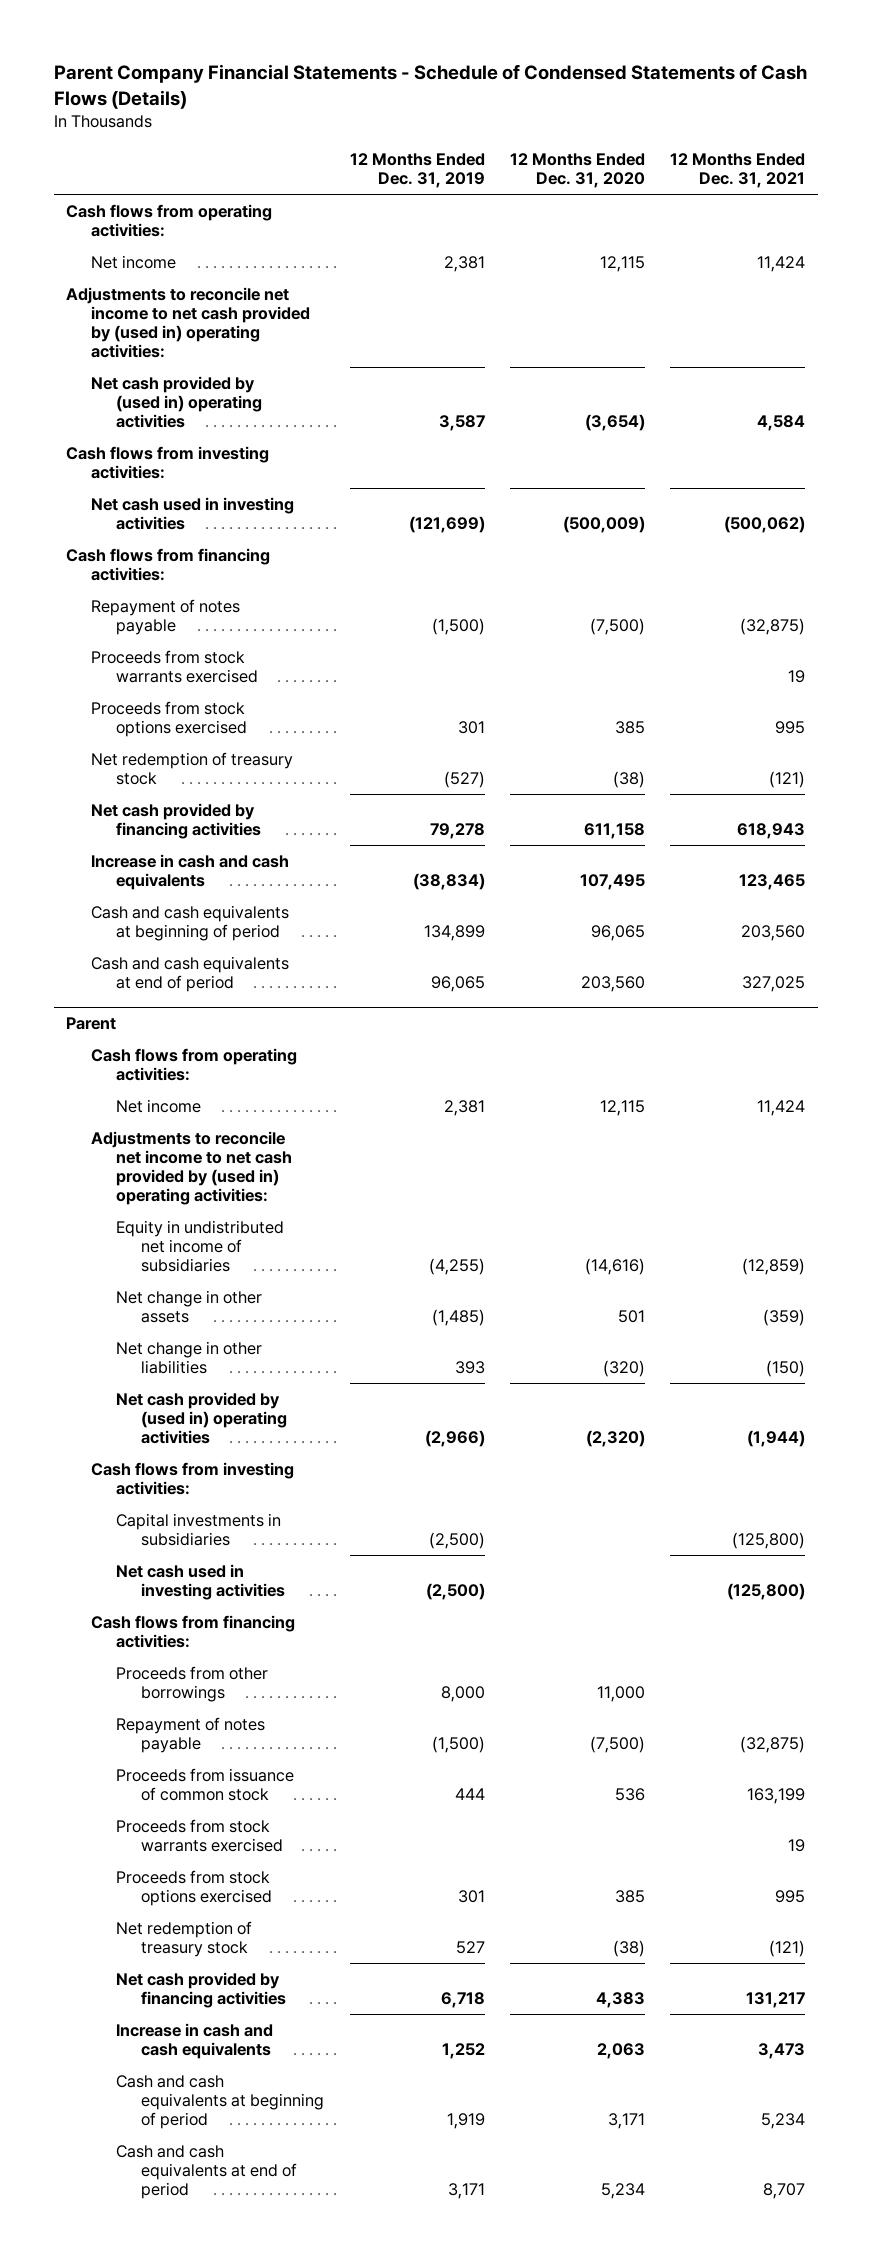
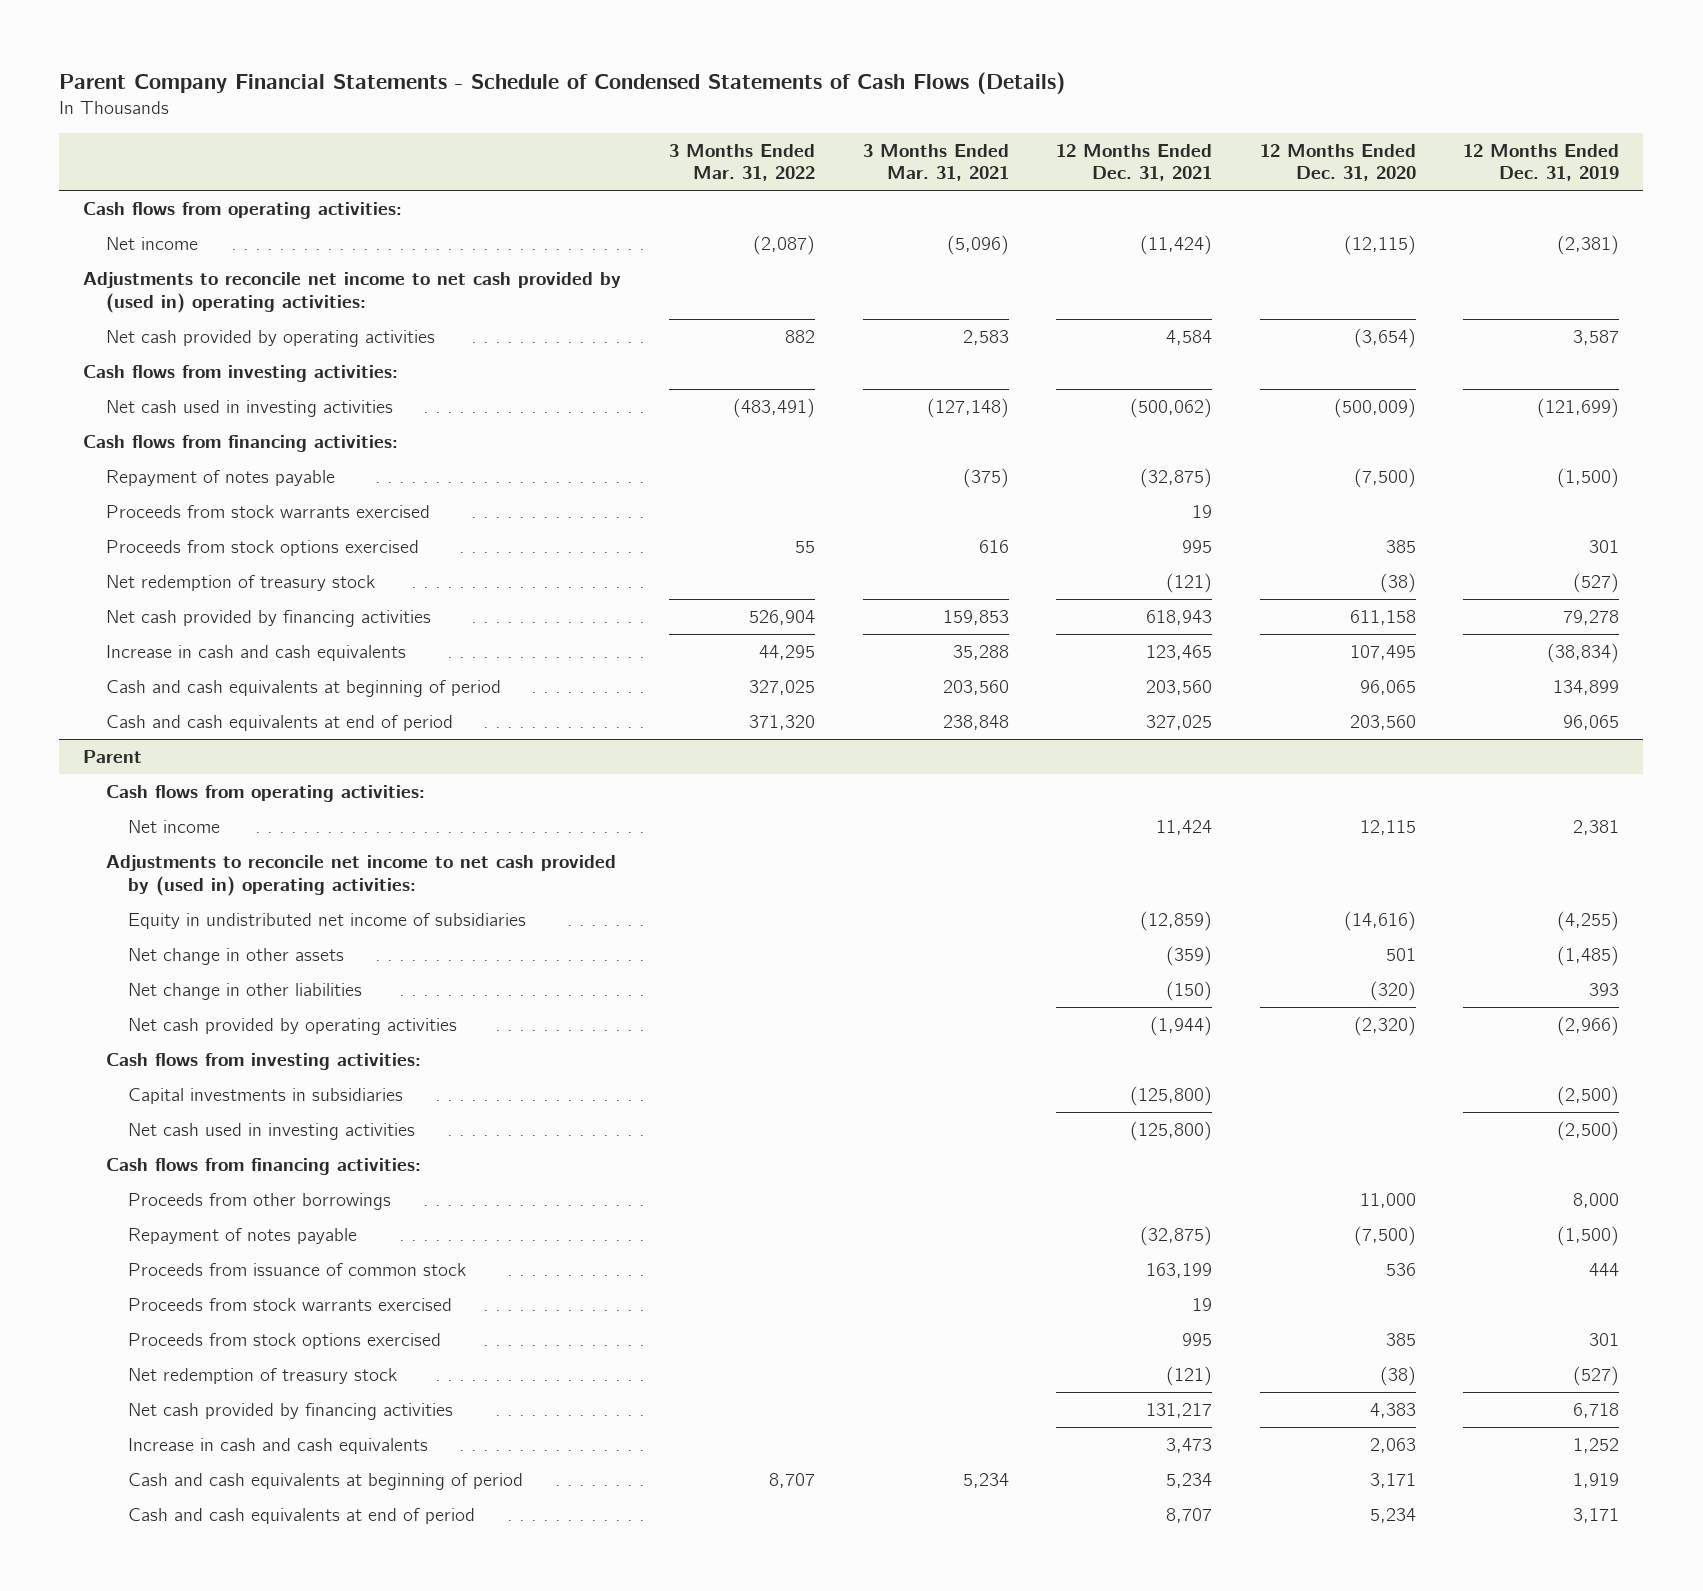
- | 12 Months Ended Dec. 31, 2019 | 12 Months Ended Dec. 31, 2020 | 12 Months Ended Dec. 31, 2021
+ | 3 Months Ended Mar. 31, 2022 | 3 Months Ended Mar. 31, 2021 | 12 Months Ended Dec. 31, 2021 | 12 Months Ended Dec. 31, 2020 | 12 Months Ended Dec. 31, 2019
- Net income | 2,381 | 12,115 | 11,424
+ Net income | (2,087) | (5,096) | (11,424) | (12,115) | (2,381)
- Net cash provided by (used in) operating activities | 3,587 | (3,654) | 4,584
+ Net cash provided by operating activities | 882 | 2,583 | 4,584 | (3,654) | 3,587
@ Parent
- Net cash provided by (used in) operating activities | (2,966) | (2,320) | (1,944)
+ Net cash provided by operating activities | | | (1,944) | (2,320) | (2,966)
- Net redemption of treasury stock | 527 | (38) | (121)
+ Net redemption of treasury stock | | | (121) | (38) | (527)

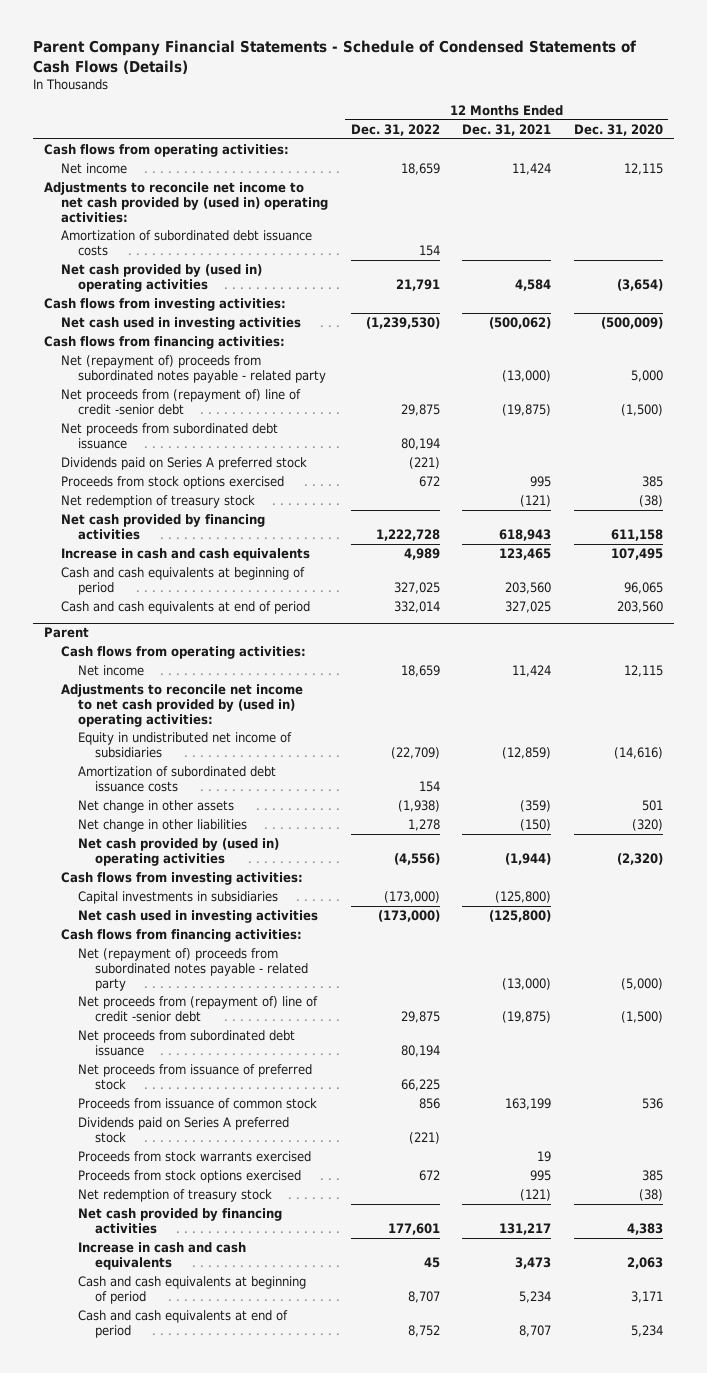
- | 3 Months Ended Mar. 31, 2022 | 3 Months Ended Mar. 31, 2021 | 12 Months Ended Dec. 31, 2021 | 12 Months Ended Dec. 31, 2020 | 12 Months Ended Dec. 31, 2019
+ | 12 Months Ended Dec. 31, 2022 | 12 Months Ended Dec. 31, 2021 | 12 Months Ended Dec. 31, 2020
- Net income | (2,087) | (5,096) | (11,424) | (12,115) | (2,381)
+ Net income | 18,659 | 11,424 | 12,115
- Net cash provided by operating activities | 882 | 2,583 | 4,584 | (3,654) | 3,587
+ Amortization of subordinated debt issuance costs | 154 | |
+ Net cash provided by (used in) operating activities | 21,791 | 4,584 | (3,654)
- Repayment of notes payable | | (375) | (32,875) | (7,500) | (1,500)
- Proceeds from stock warrants exercised | | | 19 | |
+ Net (repayment of) proceeds from subordinated notes payable - related party | | (13,000) | 5,000
+ Net proceeds from (repayment of) line of credit -senior debt | 29,875 | (19,875) | (1,500)
+ Net proceeds from subordinated debt issuance | 80,194 | |
+ Dividends paid on Series A preferred stock | (221) | |
@ Parent
+ Amortization of subordinated debt issuance costs | 154 | |
- Net cash provided by operating activities | | | (1,944) | (2,320) | (2,966)
+ Net cash provided by (used in) operating activities | (4,556) | (1,944) | (2,320)
- Proceeds from other borrowings | | | | 11,000 | 8,000
- Repayment of notes payable | | | (32,875) | (7,500) | (1,500)
+ Net (repayment of) proceeds from subordinated notes payable - related party | | (13,000) | (5,000)
+ Net proceeds from (repayment of) line of credit -senior debt | 29,875 | (19,875) | (1,500)
+ Net proceeds from subordinated debt issuance | 80,194 | |
+ Net proceeds from issuance of preferred stock | 66,225 | |
+ Dividends paid on Series A preferred stock | (221) | |

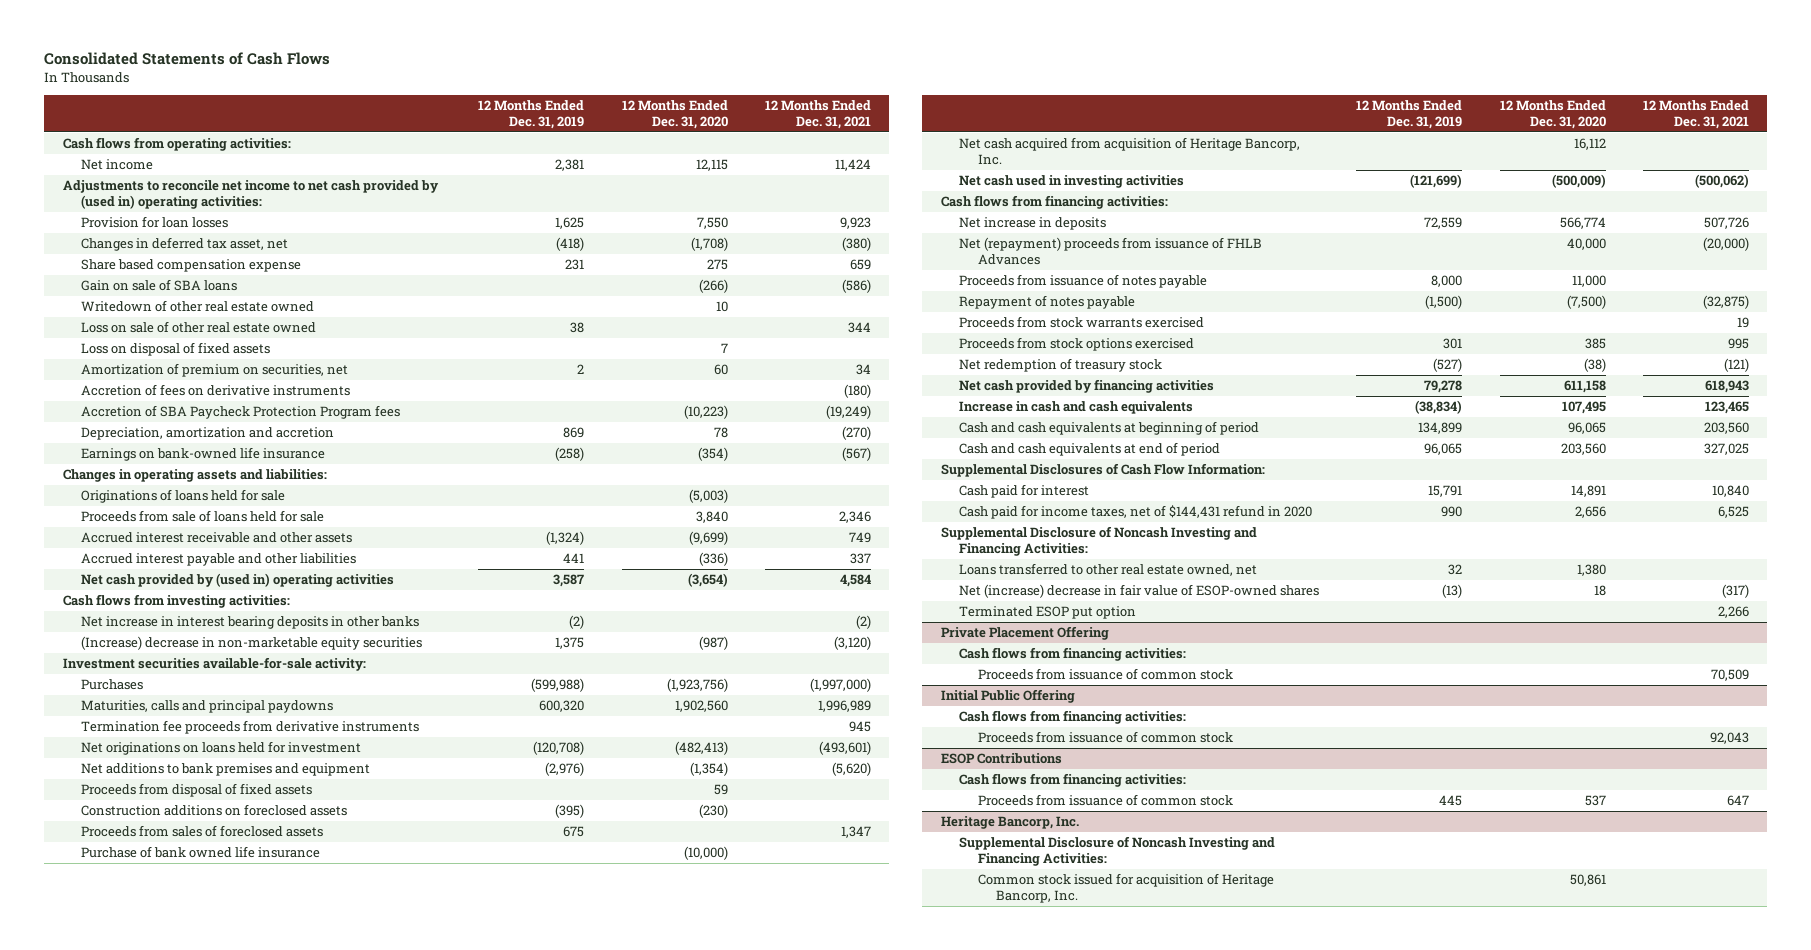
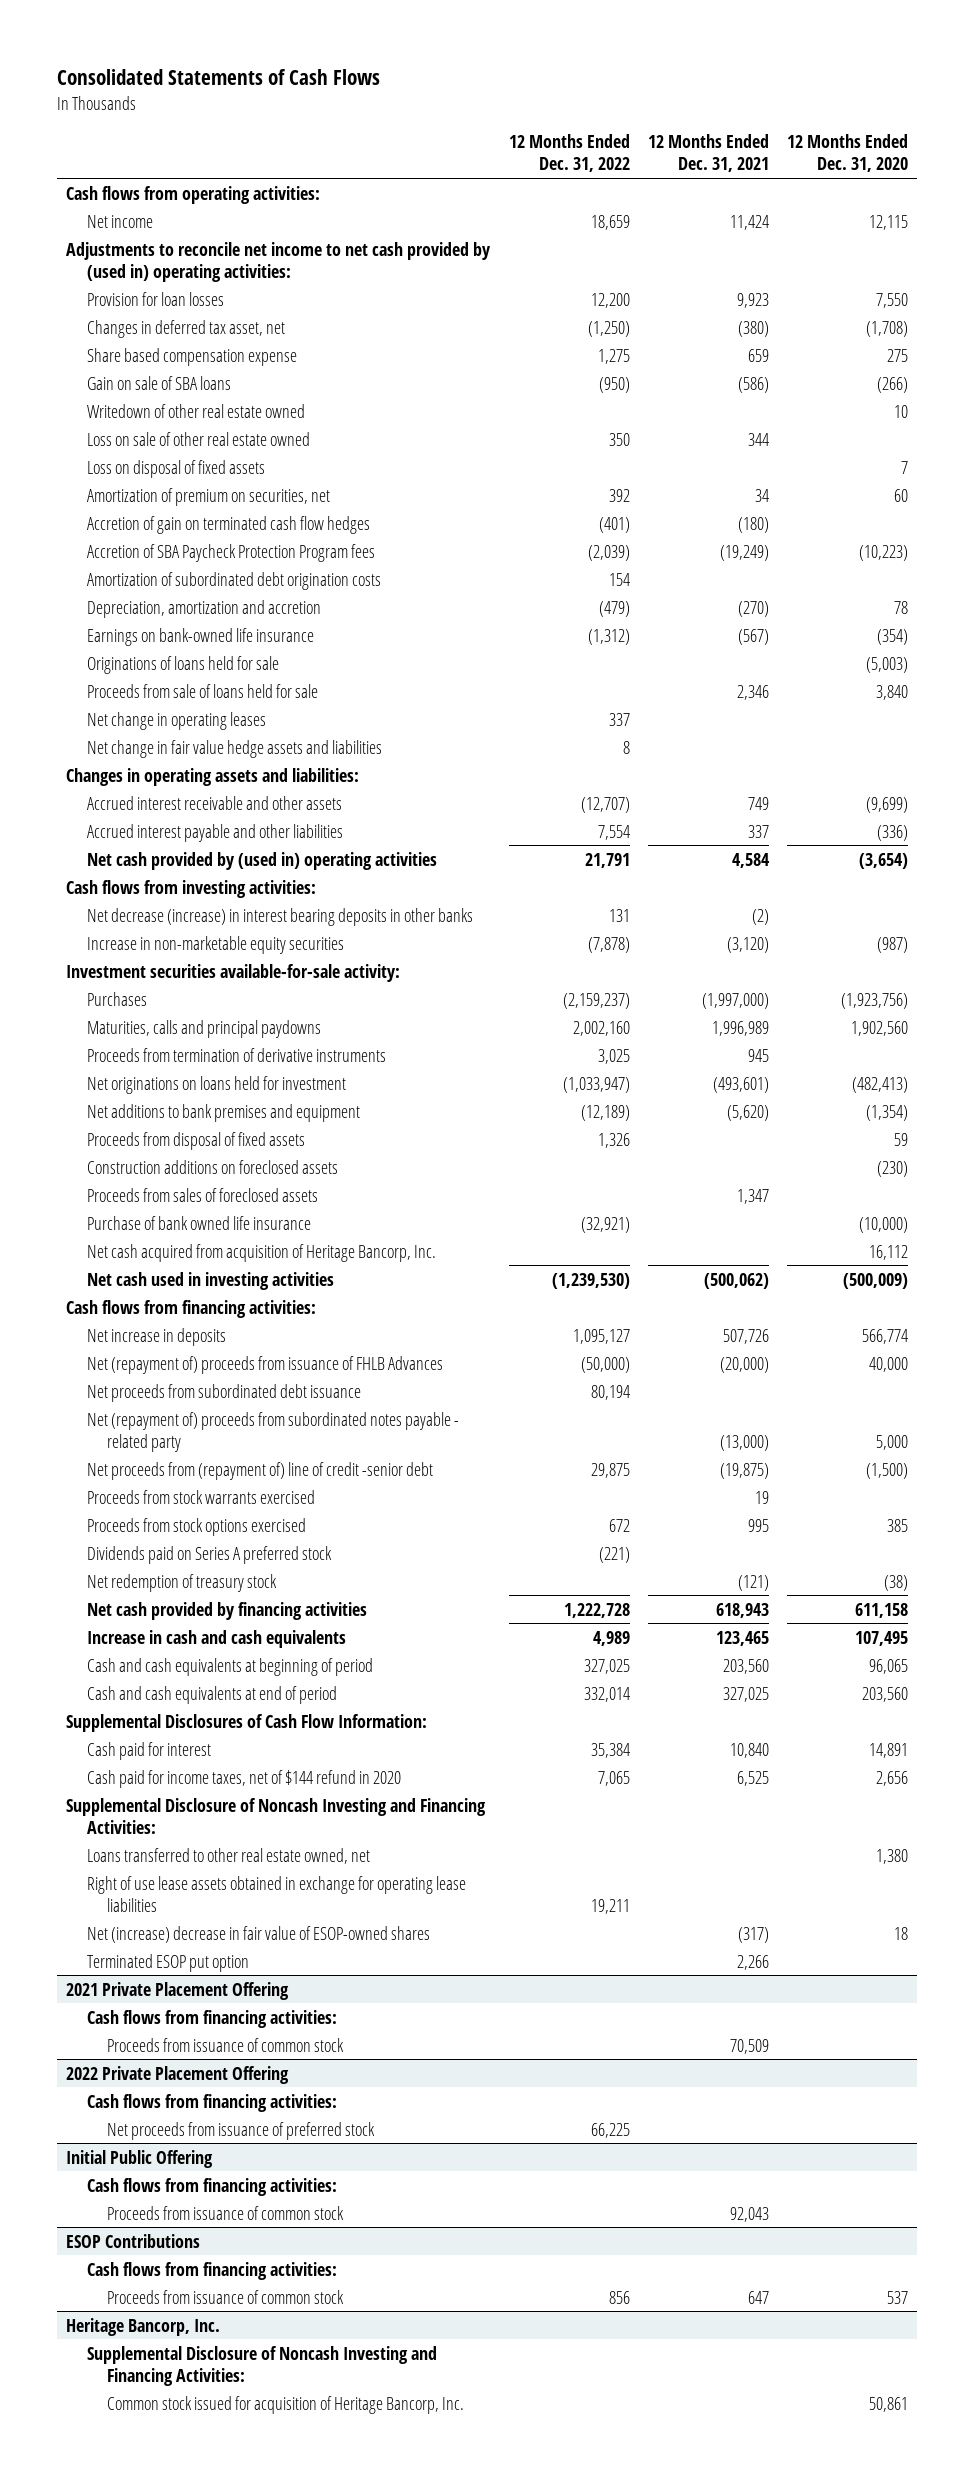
- | 12 Months Ended Dec. 31, 2019 | 12 Months Ended Dec. 31, 2020 | 12 Months Ended Dec. 31, 2021
+ | 12 Months Ended Dec. 31, 2022 | 12 Months Ended Dec. 31, 2021 | 12 Months Ended Dec. 31, 2020
- Accretion of fees on derivative instruments | | | (180)
+ Accretion of gain on terminated cash flow hedges | (401) | (180) |
+ Amortization of subordinated debt origination costs | 154 | |
+ Net change in operating leases | 337 | |
+ Net change in fair value hedge assets and liabilities | 8 | |
moved down: Changes in operating assets and liabilities:
- Net increase in interest bearing deposits in other banks | (2) | | (2)
- (Increase) decrease in non-marketable equity securities | 1,375 | (987) | (3,120)
+ Net decrease (increase) in interest bearing deposits in other banks | 131 | (2) |
+ Increase in non-marketable equity securities | (7,878) | (3,120) | (987)
- Termination fee proceeds from derivative instruments | | | 945
+ Proceeds from termination of derivative instruments | 3,025 | 945 |
- Net (repayment) proceeds from issuance of FHLB Advances | | 40,000 | (20,000)
- Proceeds from issuance of notes payable | 8,000 | 11,000 |
- Repayment of notes payable | (1,500) | (7,500) | (32,875)
+ Net (repayment of) proceeds from issuance of FHLB Advances | (50,000) | (20,000) | 40,000
+ Net proceeds from subordinated debt issuance | 80,194 | |
+ Net (repayment of) proceeds from subordinated notes payable - related party | | (13,000) | 5,000
+ Net proceeds from (repayment of) line of credit -senior debt | 29,875 | (19,875) | (1,500)
+ Dividends paid on Series A preferred stock | (221) | |
- Cash paid for income taxes, net of $144,431 refund in 2020 | 990 | 2,656 | 6,525
+ Cash paid for income taxes, net of $144 refund in 2020 | 7,065 | 6,525 | 2,656
+ Right of use lease assets obtained in exchange for operating lease liabilities | 19,211 | |
- Private Placement Offering
+ 2021 Private Placement Offering
+ 2022 Private Placement Offering
+ Cash flows from financing activities:
+ Net proceeds from issuance of preferred stock | 66,225 | |

